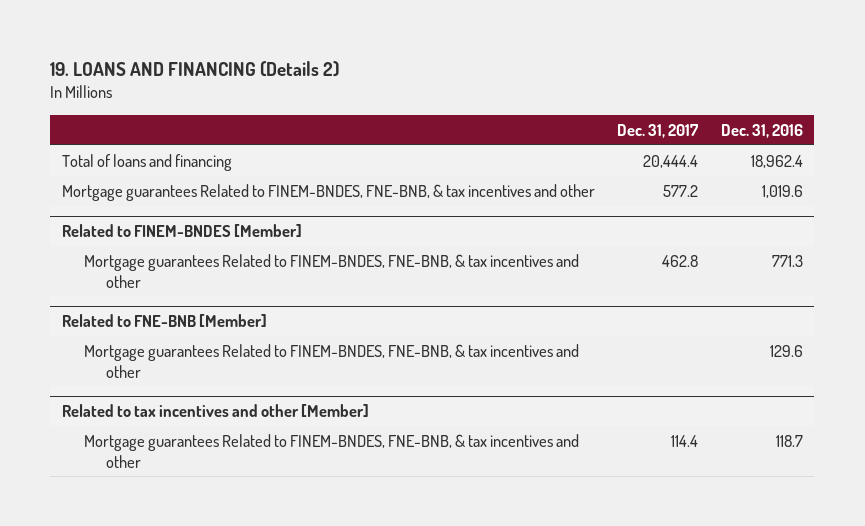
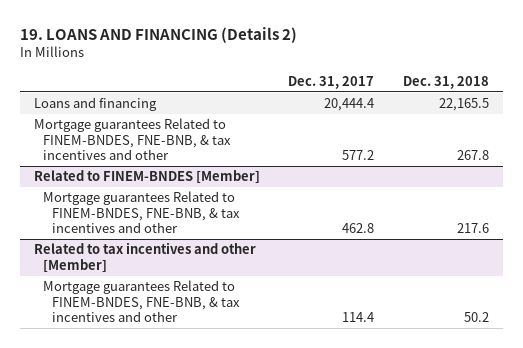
- | Dec. 31, 2017 | Dec. 31, 2016
+ | Dec. 31, 2017 | Dec. 31, 2018
- Total of loans and financing | 20,444.4 | 18,962.4
+ Loans and financing | 20,444.4 | 22,165.5
- Related to FNE-BNB [Member]
- Mortgage guarantees Related to FINEM-BNDES, FNE-BNB, & tax incentives and other | | 129.6

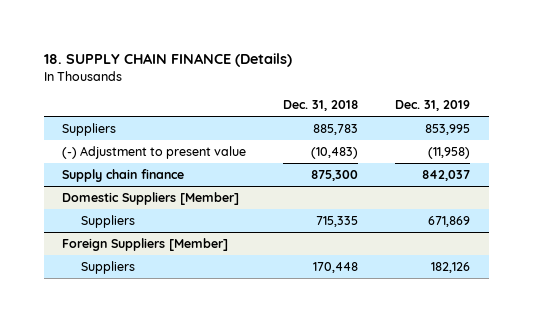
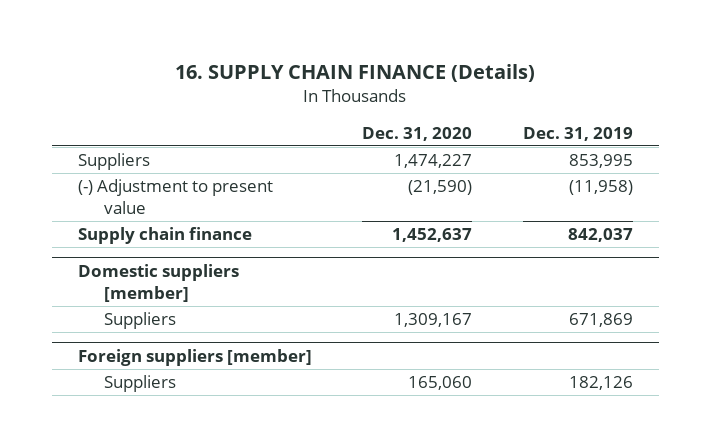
- 18. SUPPLY CHAIN FINANCE (Details)
+ 16. SUPPLY CHAIN FINANCE (Details)
- | Dec. 31, 2018 | Dec. 31, 2019
+ | Dec. 31, 2020 | Dec. 31, 2019
- Domestic Suppliers [Member]
+ Domestic suppliers [member]
- Foreign Suppliers [Member]
+ Foreign suppliers [member]

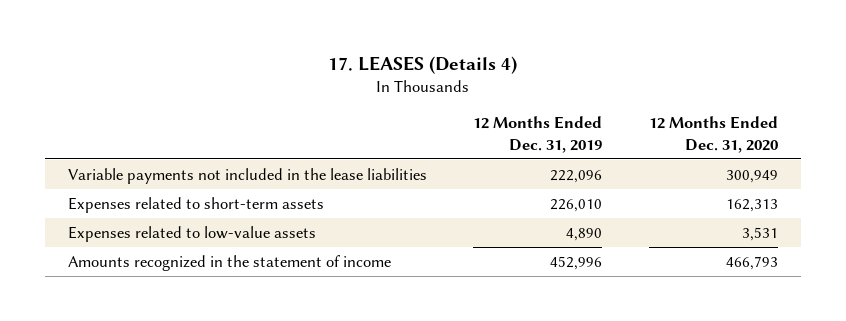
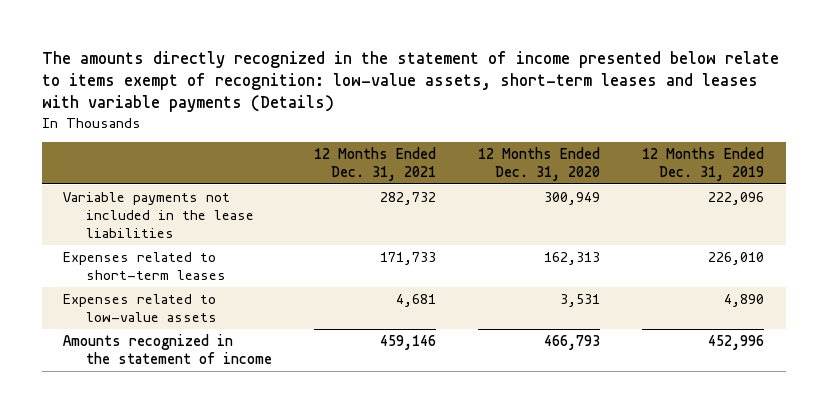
- 17. LEASES (Details 4)
+ The amounts directly recognized in the statement of income presented below relate to items exempt of recognition: low-value assets, short-term leases and leases with variable payments (Details)
- | 12 Months Ended Dec. 31, 2019 | 12 Months Ended Dec. 31, 2020
+ | 12 Months Ended Dec. 31, 2021 | 12 Months Ended Dec. 31, 2020 | 12 Months Ended Dec. 31, 2019
- Expenses related to short-term assets | 226,010 | 162,313
+ Expenses related to short-term leases | 171,733 | 162,313 | 226,010

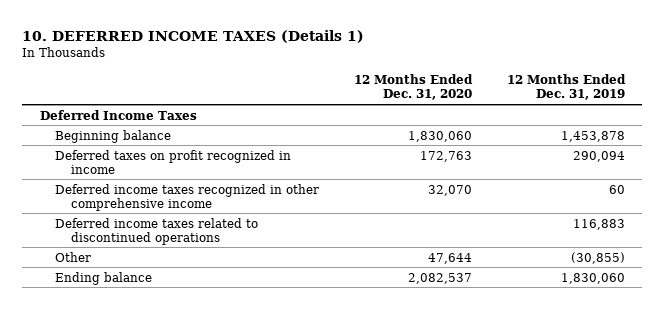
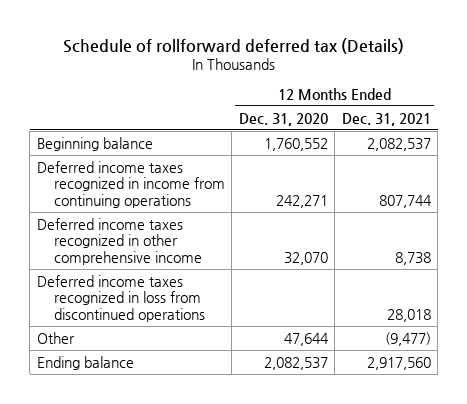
- 10. DEFERRED INCOME TAXES (Details 1)
+ Schedule of rollforward deferred tax (Details)
- | 12 Months Ended Dec. 31, 2020 | 12 Months Ended Dec. 31, 2019
+ | 12 Months Ended Dec. 31, 2020 | 12 Months Ended Dec. 31, 2021
- Deferred Income Taxes
- Beginning balance | 1,830,060 | 1,453,878
- Deferred taxes on profit recognized in income | 172,763 | 290,094
+ Beginning balance | 1,760,552 | 2,082,537
+ Deferred income taxes recognized in income from continuing operations | 242,271 | 807,744
- Deferred income taxes related to discontinued operations | | 116,883
+ Deferred income taxes recognized in loss from discontinued operations | | 28,018

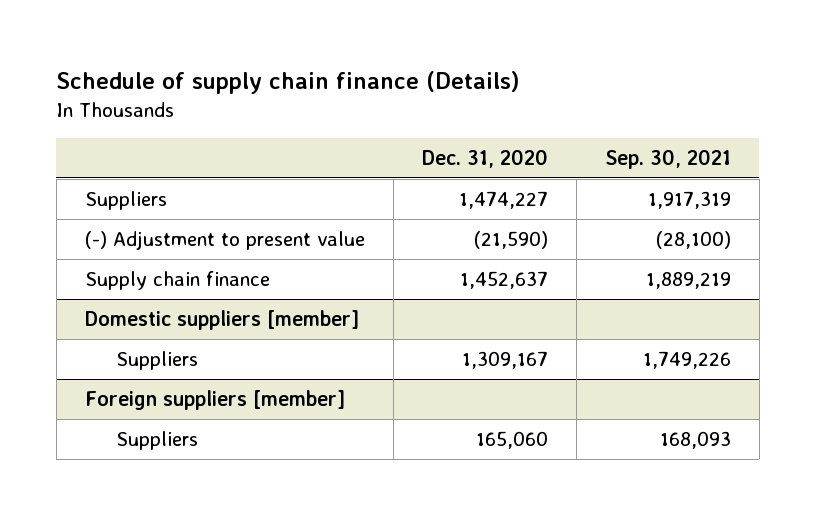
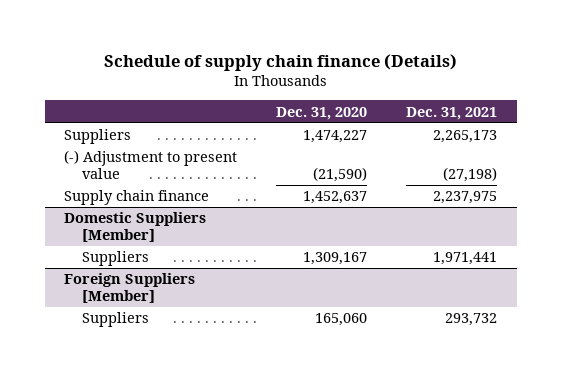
- | Dec. 31, 2020 | Sep. 30, 2021
+ | Dec. 31, 2020 | Dec. 31, 2021
- Domestic suppliers [member]
+ Domestic Suppliers [Member]
- Foreign suppliers [member]
+ Foreign Suppliers [Member]

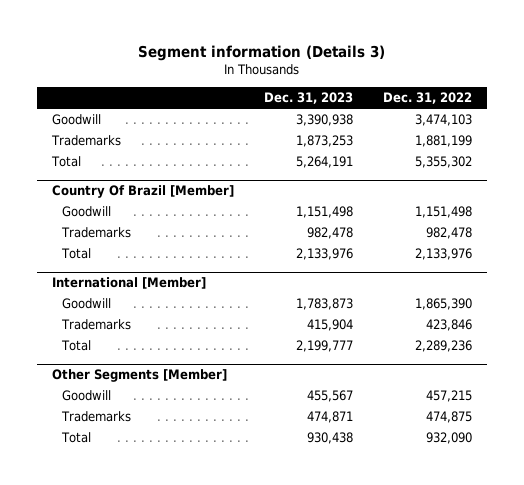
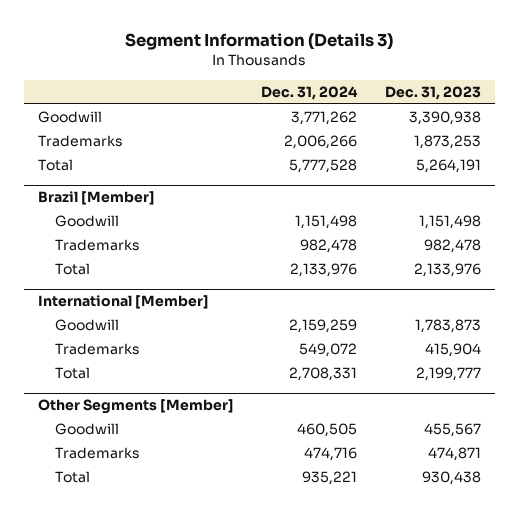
- Segment information (Details 3)
+ Segment Information (Details 3)
- | Dec. 31, 2023 | Dec. 31, 2022
+ | Dec. 31, 2024 | Dec. 31, 2023
- Country Of Brazil [Member]
+ Brazil [Member]

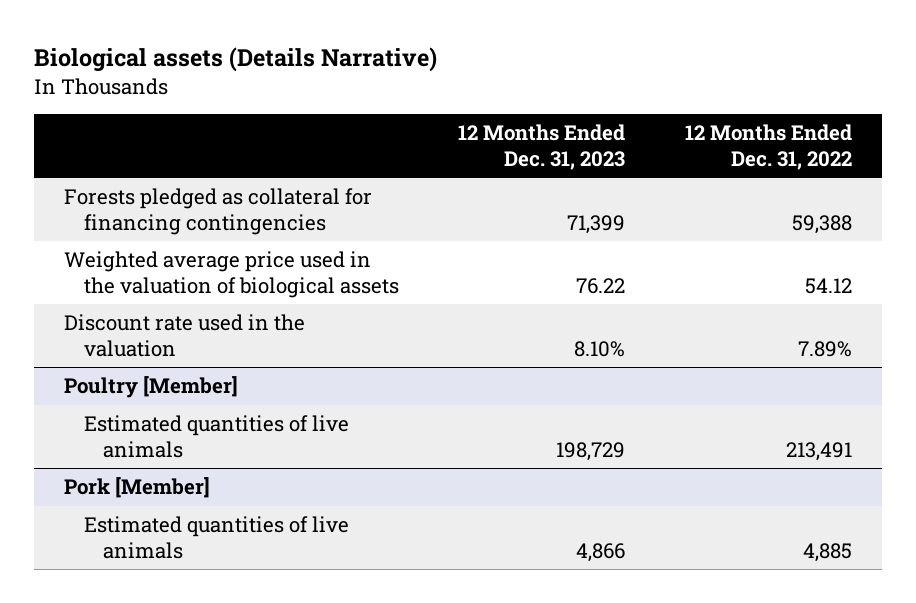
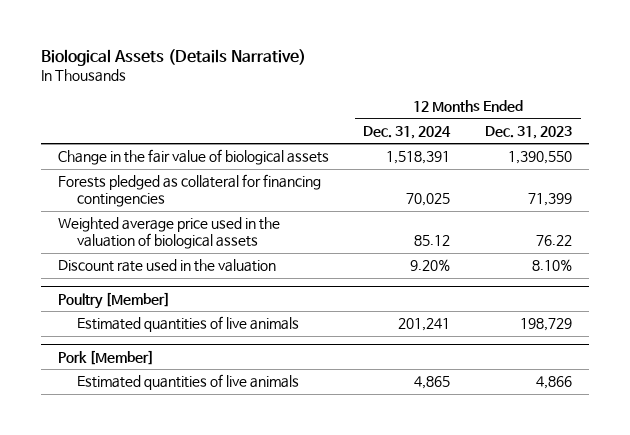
- Biological assets (Details Narrative)
+ Biological Assets (Details Narrative)
- | 12 Months Ended Dec. 31, 2023 | 12 Months Ended Dec. 31, 2022
+ | 12 Months Ended Dec. 31, 2024 | 12 Months Ended Dec. 31, 2023
+ Change in the fair value of biological assets | 1,518,391 | 1,390,550

